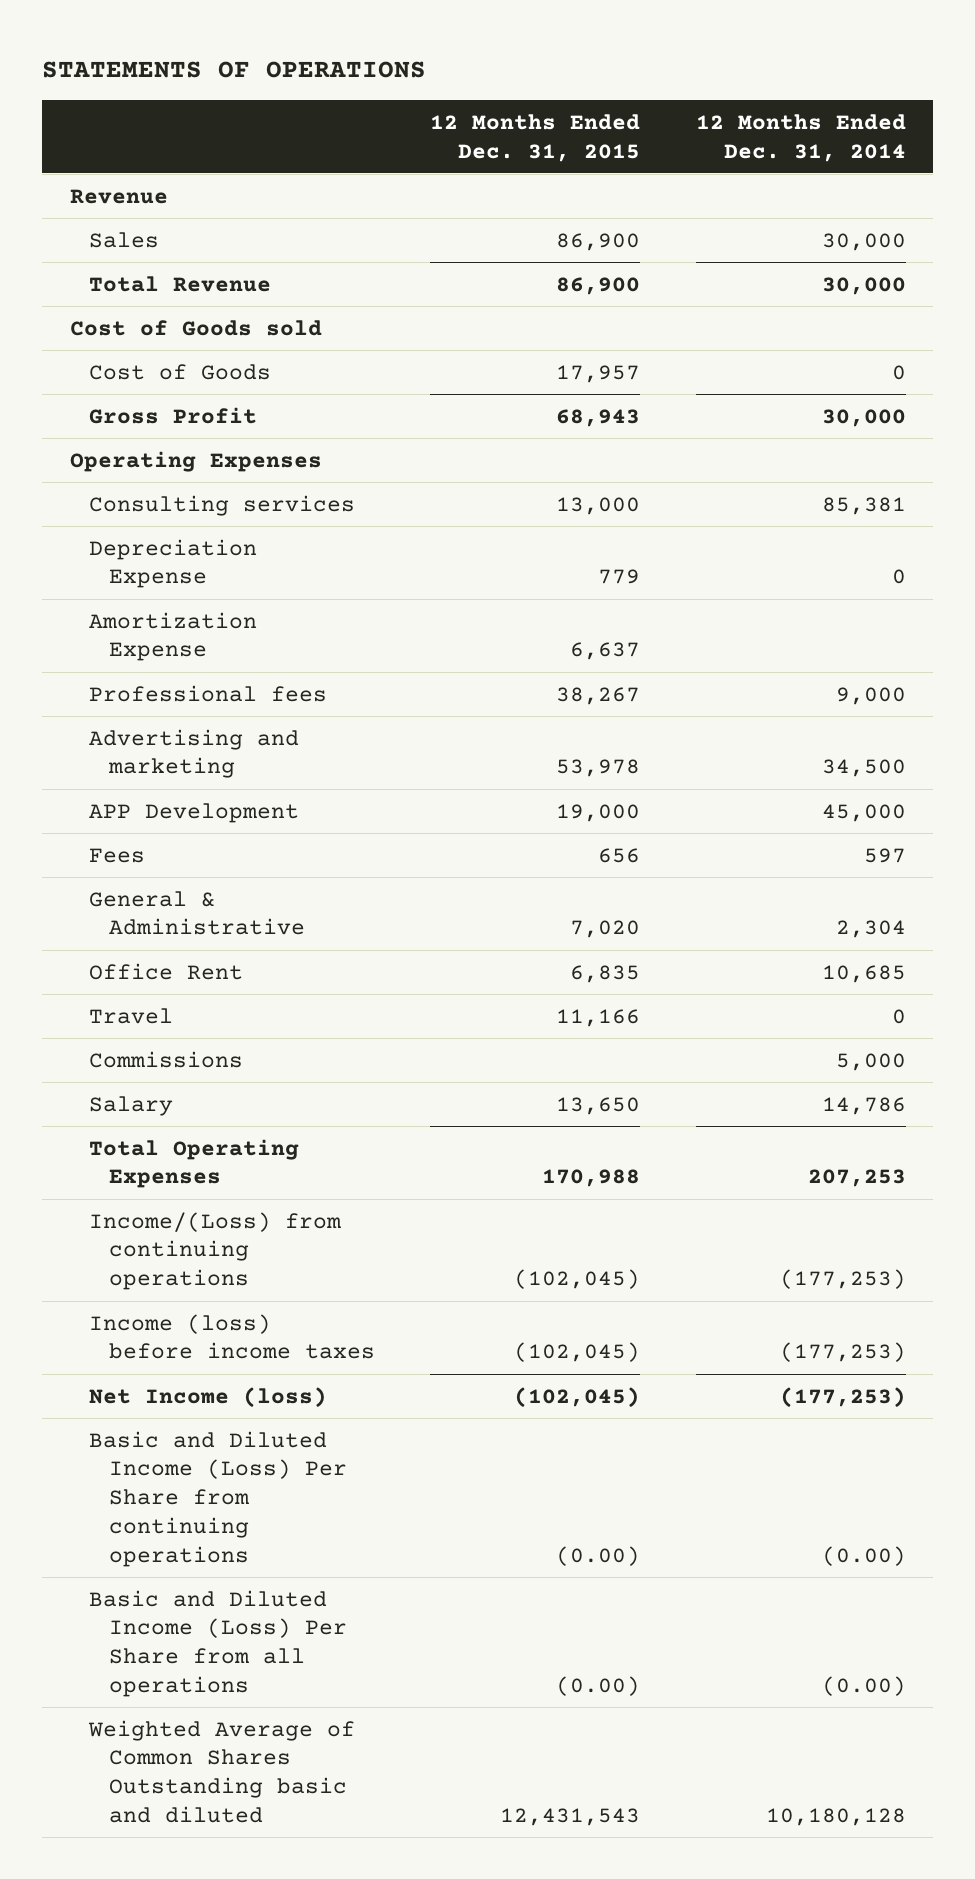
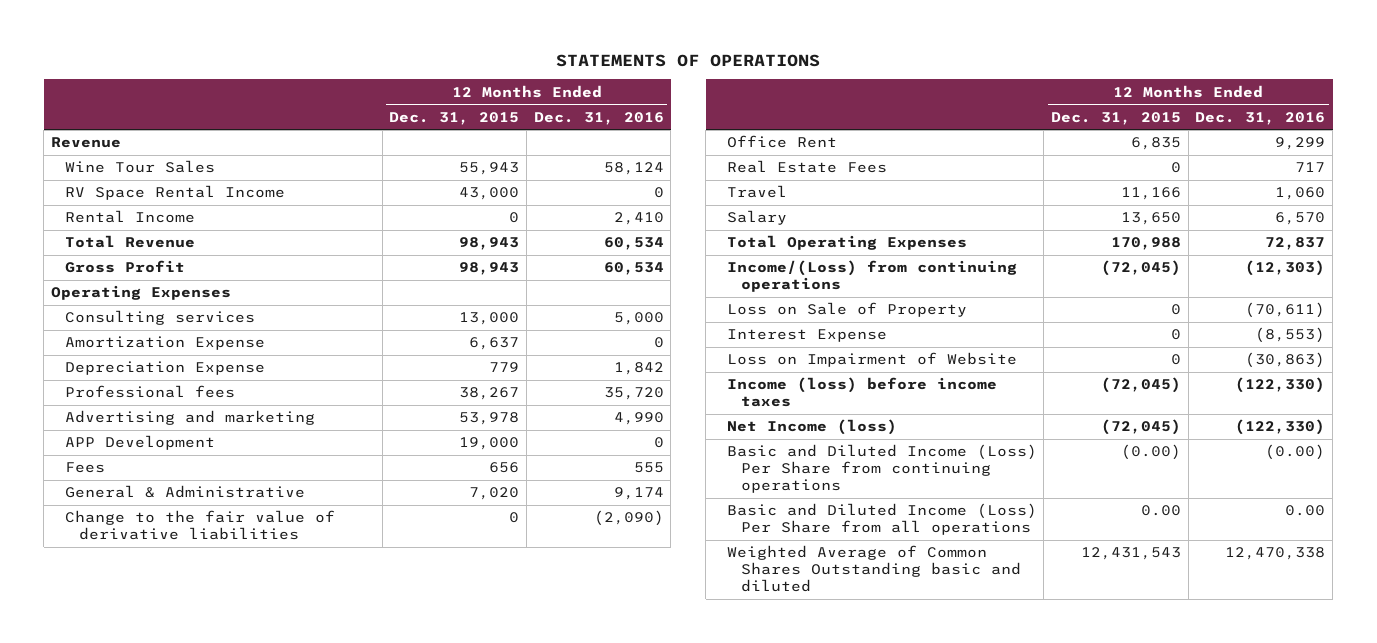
- | 12 Months Ended Dec. 31, 2015 | 12 Months Ended Dec. 31, 2014
+ | 12 Months Ended Dec. 31, 2015 | 12 Months Ended Dec. 31, 2016
- Sales | 86,900 | 30,000
- Total Revenue | 86,900 | 30,000
- Cost of Goods sold
- Cost of Goods | 17,957 | 0
- Gross Profit | 68,943 | 30,000
+ Wine Tour Sales | 55,943 | 58,124
+ RV Space Rental Income | 43,000 | 0
+ Rental Income | 0 | 2,410
+ Total Revenue | 98,943 | 60,534
+ Gross Profit | 98,943 | 60,534
moved down: Depreciation Expense | 779 | 1,842
+ Change to the fair value of derivative liabilities | 0 | (2,090)
+ Real Estate Fees | 0 | 717
- Commissions | | 5,000
- Income/(Loss) from continuing operations | (102,045) | (177,253)
- Income (loss) before income taxes | (102,045) | (177,253)
- Net Income (loss) | (102,045) | (177,253)
+ Income/(Loss) from continuing operations | (72,045) | (12,303)
+ Loss on Sale of Property | 0 | (70,611)
+ Interest Expense | 0 | (8,553)
+ Loss on Impairment of Website | 0 | (30,863)
+ Income (loss) before income taxes | (72,045) | (122,330)
+ Net Income (loss) | (72,045) | (122,330)
- Basic and Diluted Income (Loss) Per Share from all operations | (0.00) | (0.00)
+ Basic and Diluted Income (Loss) Per Share from all operations | 0.00 | 0.00

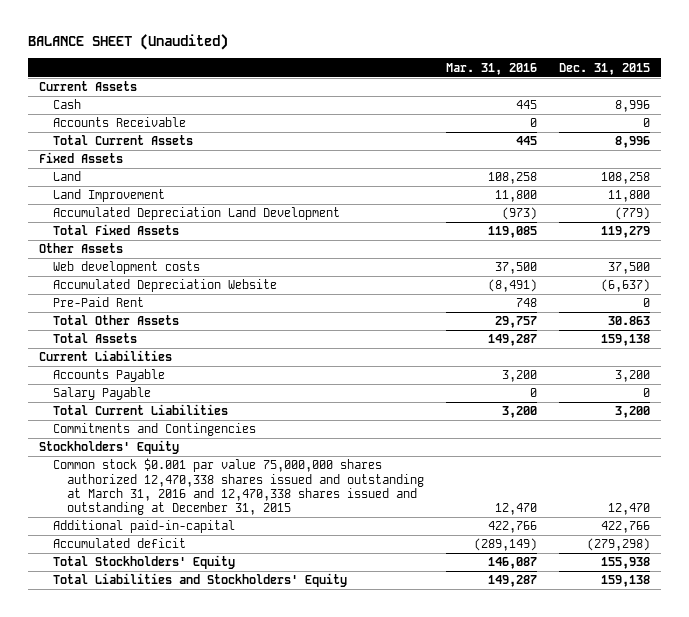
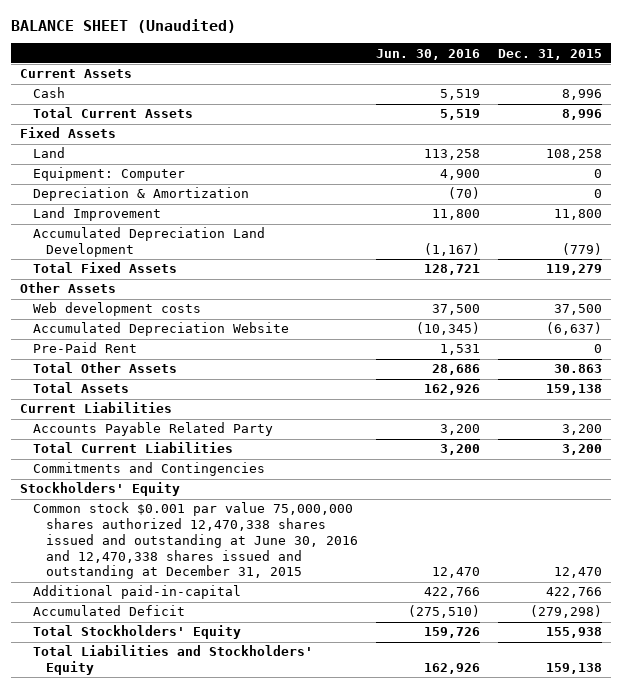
- | Mar. 31, 2016 | Dec. 31, 2015
+ | Jun. 30, 2016 | Dec. 31, 2015
- Accounts Receivable | 0 | 0
+ Equipment: Computer | 4,900 | 0
+ Depreciation & Amortization | (70) | 0
- Accounts Payable | 3,200 | 3,200
- Salary Payable | 0 | 0
+ Accounts Payable Related Party | 3,200 | 3,200
- Common stock $0.001 par value 75,000,000 shares authorized 12,470,338 shares issued and outstanding at March 31, 2016 and 12,470,338 shares issued and outstanding at December 31, 2015 | 12,470 | 12,470
+ Common stock $0.001 par value 75,000,000 shares authorized 12,470,338 shares issued and outstanding at June 30, 2016 and 12,470,338 shares issued and outstanding at December 31, 2015 | 12,470 | 12,470
- Accumulated deficit | (289,149) | (279,298)
+ Accumulated Deficit | (275,510) | (279,298)

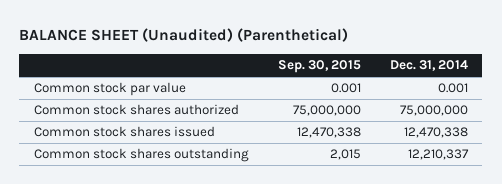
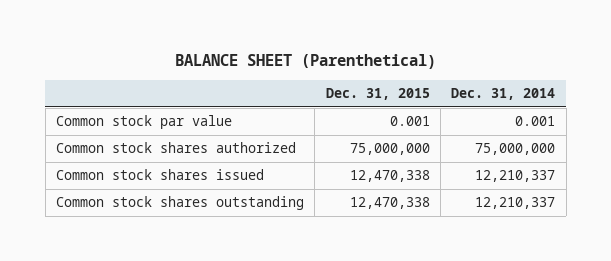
- BALANCE SHEET (Unaudited) (Parenthetical)
+ BALANCE SHEET (Parenthetical)
- | Sep. 30, 2015 | Dec. 31, 2014
+ | Dec. 31, 2015 | Dec. 31, 2014
- Common stock shares issued | 12,470,338 | 12,470,338
+ Common stock shares issued | 12,470,338 | 12,210,337

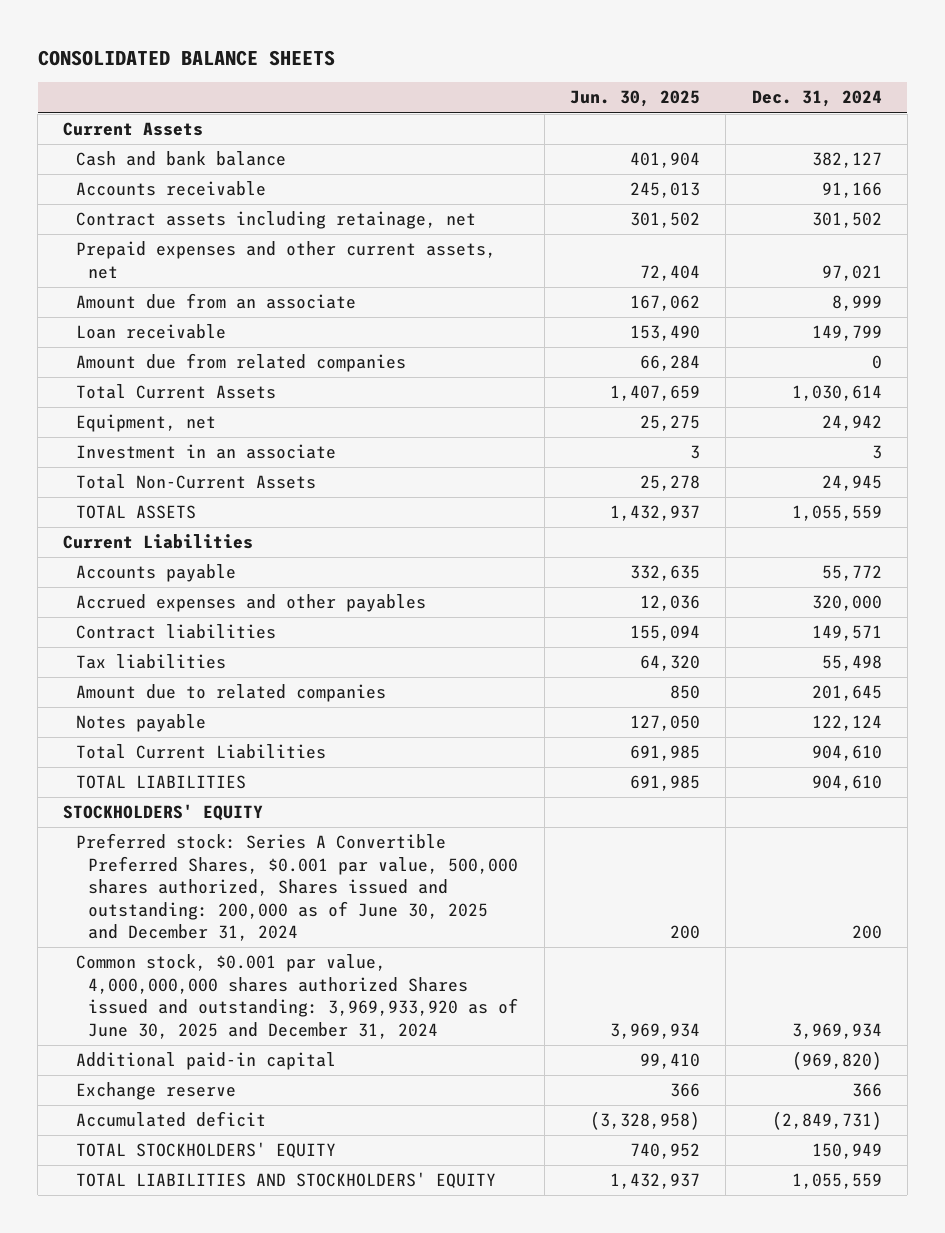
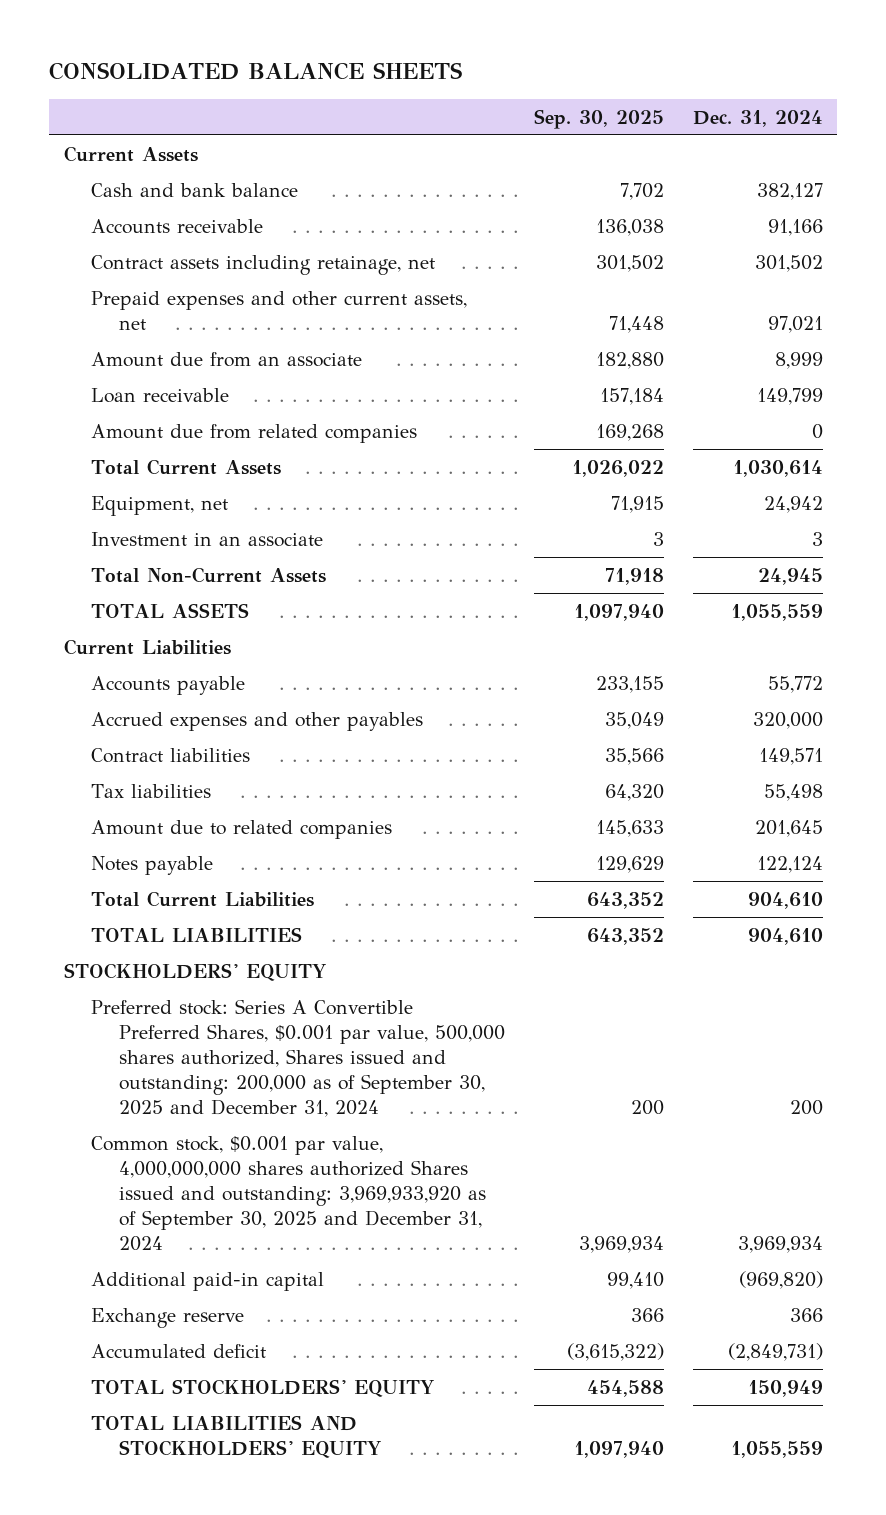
- | Jun. 30, 2025 | Dec. 31, 2024
+ | Sep. 30, 2025 | Dec. 31, 2024
- Preferred stock: Series A Convertible Preferred Shares, $0.001 par value, 500,000 shares authorized, Shares issued and outstanding: 200,000 as of June 30, 2025 and December 31, 2024 | 200 | 200
- Common stock, $0.001 par value, 4,000,000,000 shares authorized Shares issued and outstanding: 3,969,933,920 as of June 30, 2025 and December 31, 2024 | 3,969,934 | 3,969,934
+ Preferred stock: Series A Convertible Preferred Shares, $0.001 par value, 500,000 shares authorized, Shares issued and outstanding: 200,000 as of September 30, 2025 and December 31, 2024 | 200 | 200
+ Common stock, $0.001 par value, 4,000,000,000 shares authorized Shares issued and outstanding: 3,969,933,920 as of September 30, 2025 and December 31, 2024 | 3,969,934 | 3,969,934

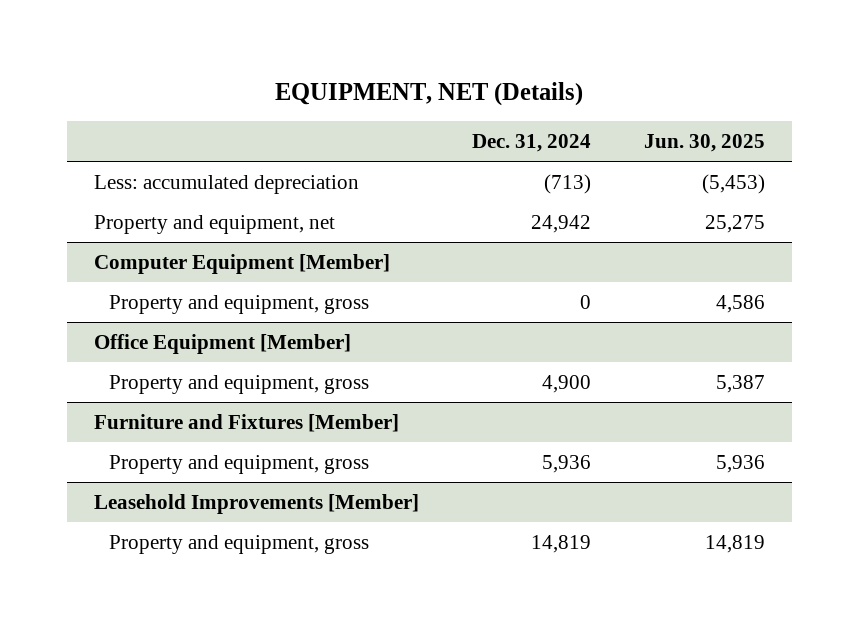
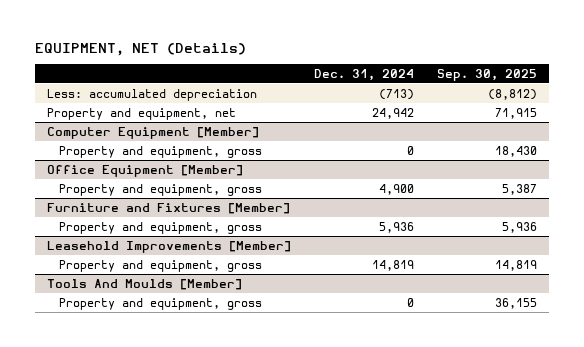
- | Dec. 31, 2024 | Jun. 30, 2025
+ | Dec. 31, 2024 | Sep. 30, 2025
+ Tools And Moulds [Member]
+ Property and equipment, gross | 0 | 36,155

